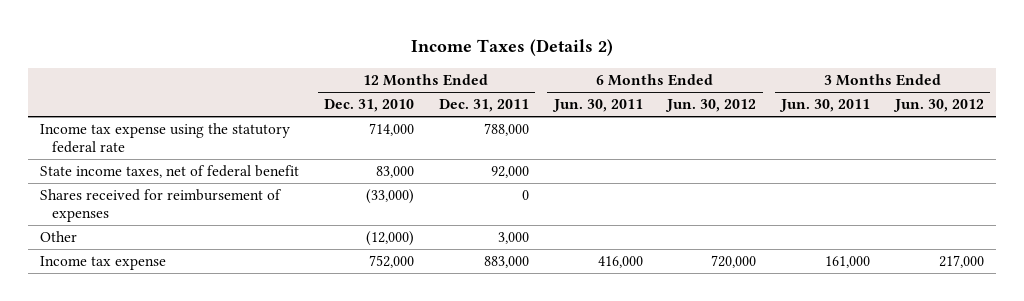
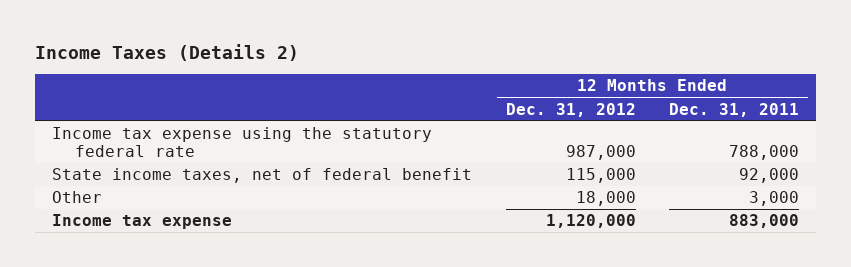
- | 12 Months Ended Dec. 31, 2010 | 12 Months Ended Dec. 31, 2011 | 6 Months Ended Jun. 30, 2011 | 6 Months Ended Jun. 30, 2012 | 3 Months Ended Jun. 30, 2011 | 3 Months Ended Jun. 30, 2012
+ | 12 Months Ended Dec. 31, 2012 | 12 Months Ended Dec. 31, 2011
- Shares received for reimbursement of expenses | (33,000) | 0 | | | |

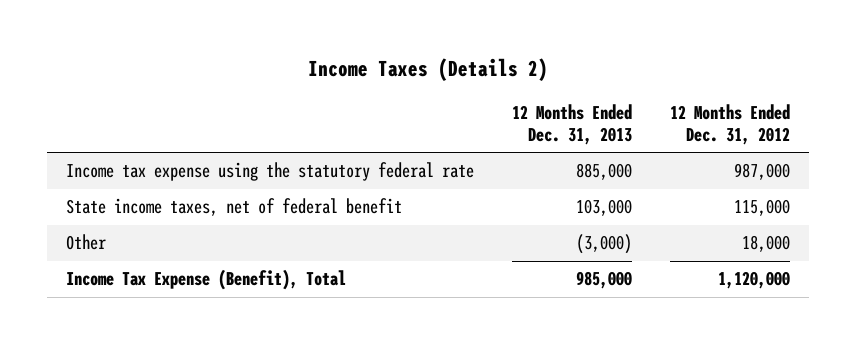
- | 12 Months Ended Dec. 31, 2012 | 12 Months Ended Dec. 31, 2011
+ | 12 Months Ended Dec. 31, 2013 | 12 Months Ended Dec. 31, 2012
- Income tax expense | 1,120,000 | 883,000
+ Income Tax Expense (Benefit), Total | 985,000 | 1,120,000

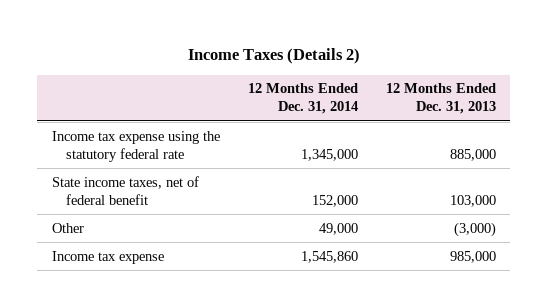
- | 12 Months Ended Dec. 31, 2013 | 12 Months Ended Dec. 31, 2012
+ | 12 Months Ended Dec. 31, 2014 | 12 Months Ended Dec. 31, 2013
- Income Tax Expense (Benefit), Total | 985,000 | 1,120,000
+ Income tax expense | 1,545,860 | 985,000

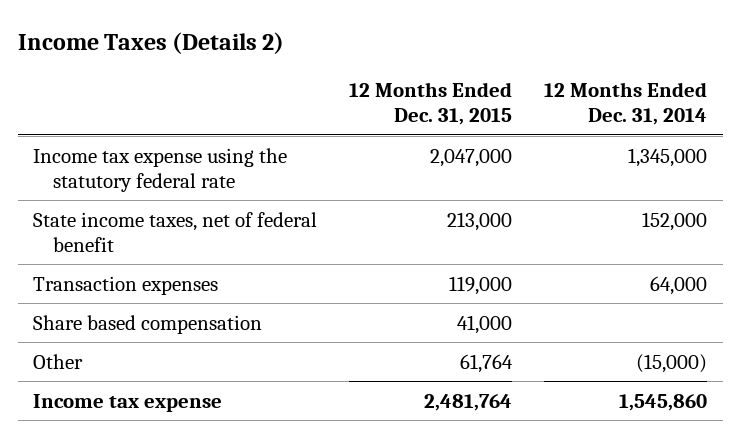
- | 12 Months Ended Dec. 31, 2014 | 12 Months Ended Dec. 31, 2013
+ | 12 Months Ended Dec. 31, 2015 | 12 Months Ended Dec. 31, 2014
- Other | 49,000 | (3,000)
+ Transaction expenses | 119,000 | 64,000
+ Share based compensation | 41,000 |
+ Other | 61,764 | (15,000)

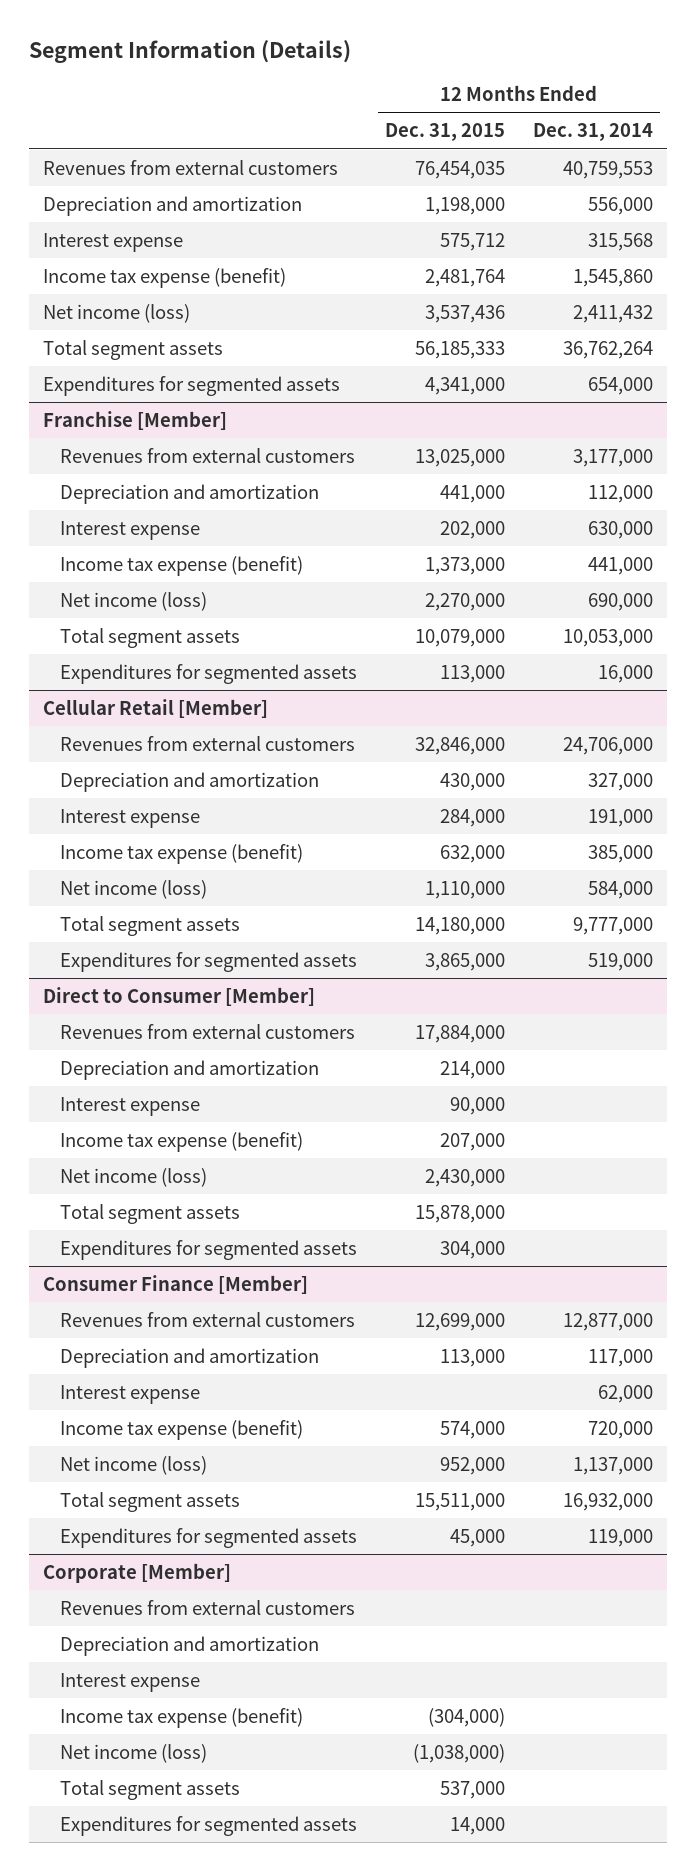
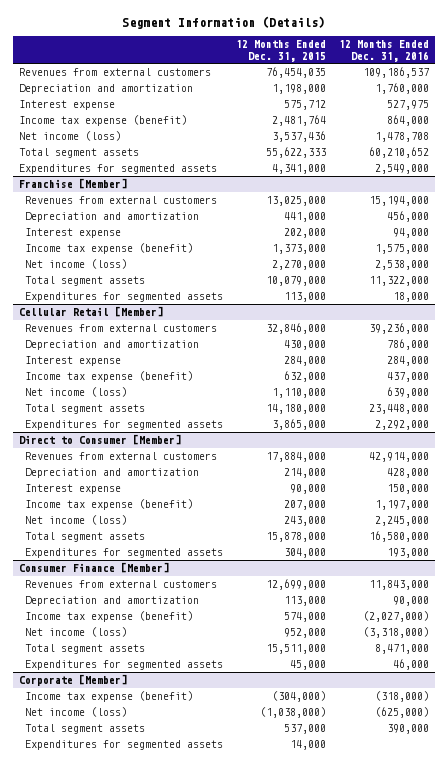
- | 12 Months Ended Dec. 31, 2015 | 12 Months Ended Dec. 31, 2014
+ | 12 Months Ended Dec. 31, 2015 | 12 Months Ended Dec. 31, 2016
- Total segment assets | 56,185,333 | 36,762,264
+ Total segment assets | 55,622,333 | 60,210,652
@ Direct to Consumer [Member]
- Net income (loss) | 2,430,000 |
+ Net income (loss) | 243,000 | 2,245,000
@ Consumer Finance [Member]
- Interest expense | | 62,000
@ Corporate [Member]
- Revenues from external customers
- Depreciation and amortization
- Interest expense

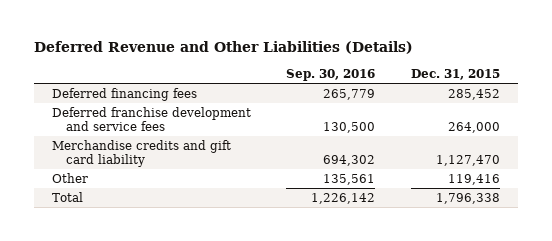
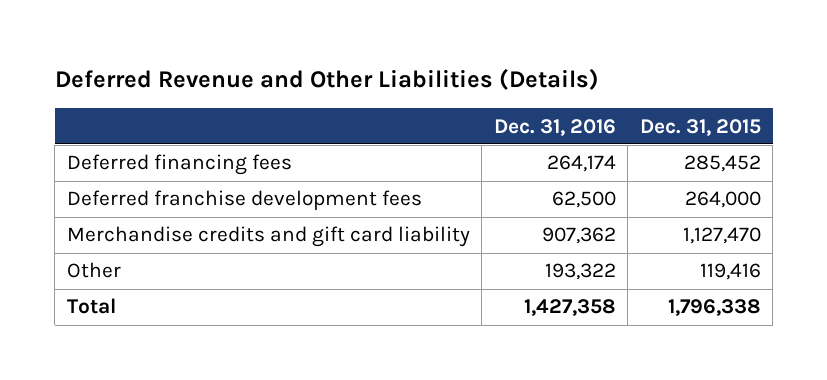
- | Sep. 30, 2016 | Dec. 31, 2015
+ | Dec. 31, 2016 | Dec. 31, 2015
- Deferred franchise development and service fees | 130,500 | 264,000
+ Deferred franchise development fees | 62,500 | 264,000

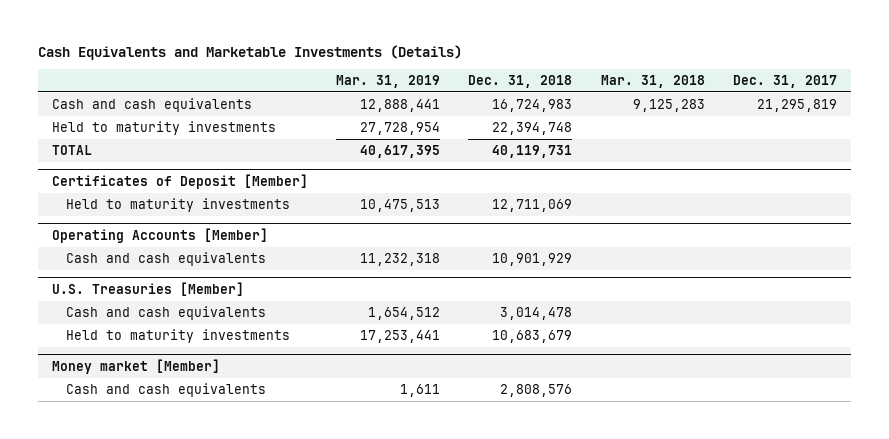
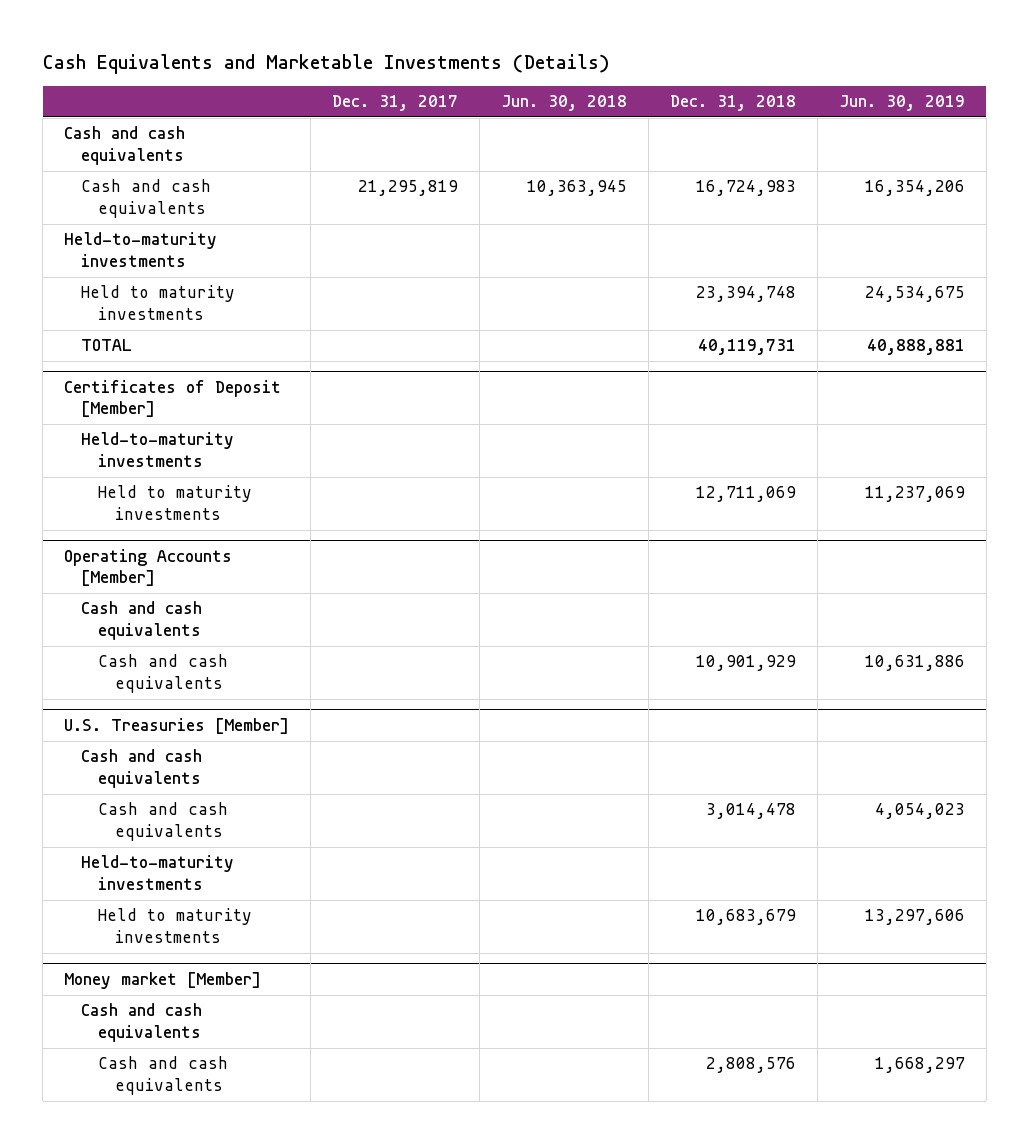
- | Mar. 31, 2019 | Dec. 31, 2018 | Mar. 31, 2018 | Dec. 31, 2017
+ | Dec. 31, 2017 | Jun. 30, 2018 | Dec. 31, 2018 | Jun. 30, 2019
+ Cash and cash equivalents
- Held to maturity investments | 27,728,954 | 22,394,748 | |
+ Held-to-maturity investments
+ Held to maturity investments | | | 23,394,748 | 24,534,675
@ Certificates of Deposit [Member]
+ Held-to-maturity investments
@ Operating Accounts [Member]
+ Cash and cash equivalents
@ U.S. Treasuries [Member]
+ Cash and cash equivalents
+ Held-to-maturity investments
@ Money market [Member]
+ Cash and cash equivalents

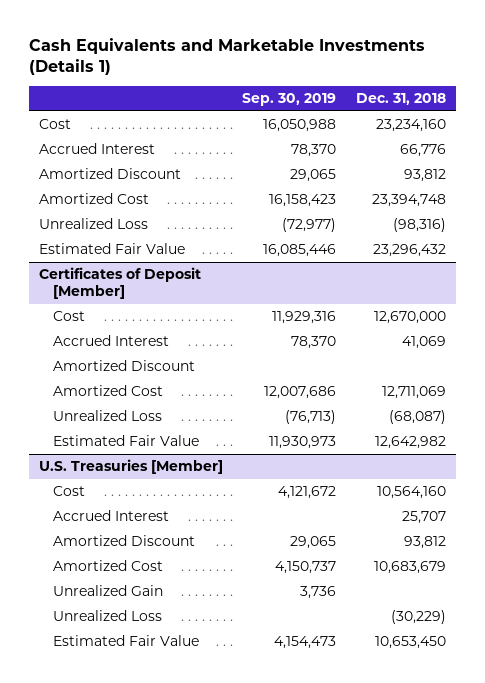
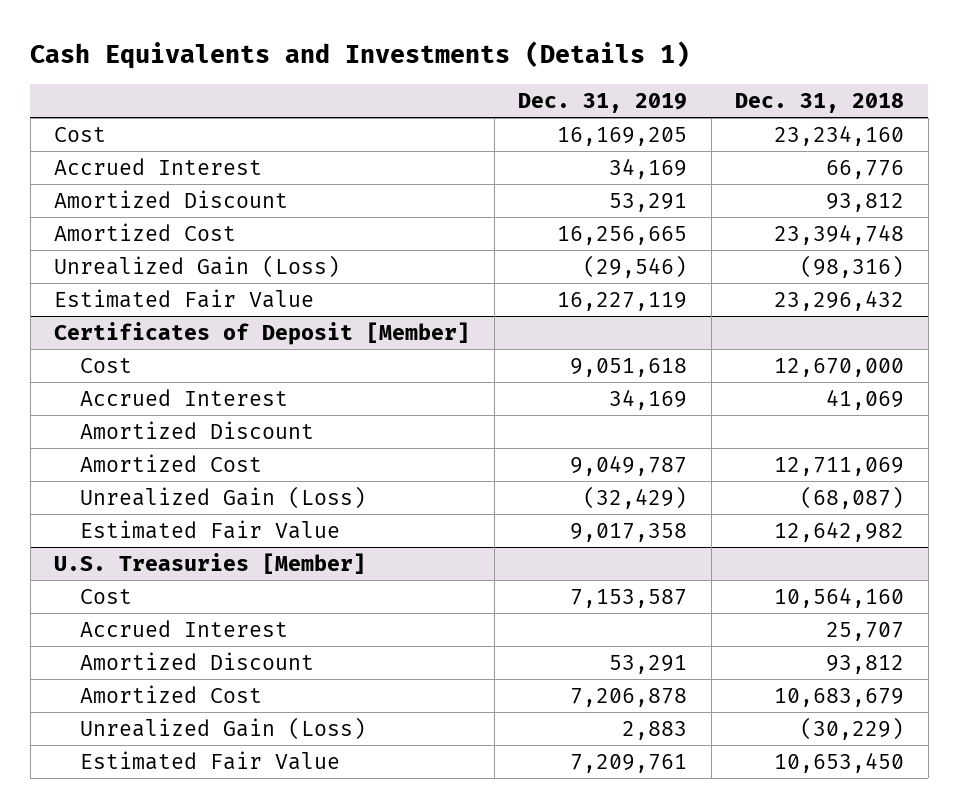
- Cash Equivalents and Marketable Investments (Details 1)
+ Cash Equivalents and Investments (Details 1)
- | Sep. 30, 2019 | Dec. 31, 2018
+ | Dec. 31, 2019 | Dec. 31, 2018
- Unrealized Loss | (72,977) | (98,316)
+ Unrealized Gain (Loss) | (29,546) | (98,316)
@ Certificates of Deposit [Member]
- Unrealized Loss | (76,713) | (68,087)
+ Unrealized Gain (Loss) | (32,429) | (68,087)
@ U.S. Treasuries [Member]
- Unrealized Gain | 3,736 |
- Unrealized Loss | | (30,229)
+ Unrealized Gain (Loss) | 2,883 | (30,229)

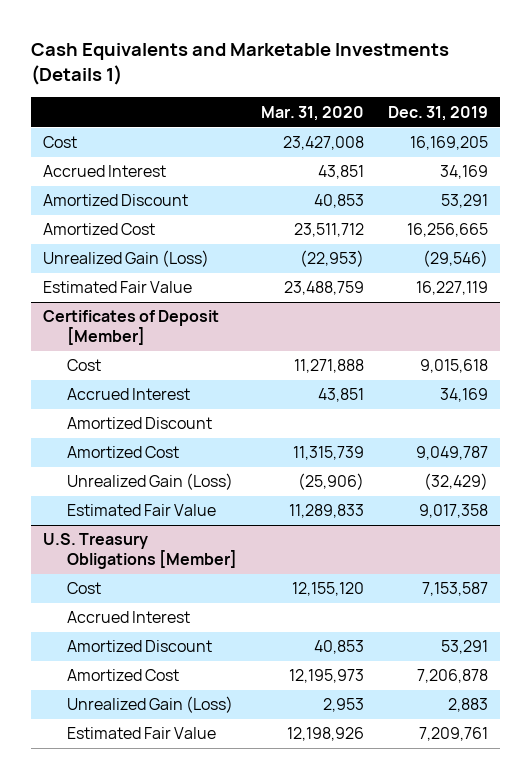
- Cash Equivalents and Investments (Details 1)
+ Cash Equivalents and Marketable Investments (Details 1)
- | Dec. 31, 2019 | Dec. 31, 2018
+ | Mar. 31, 2020 | Dec. 31, 2019
@ Certificates of Deposit [Member]
- Cost | 9,051,618 | 12,670,000
+ Cost | 11,271,888 | 9,015,618
- U.S. Treasuries [Member]
+ U.S. Treasury Obligations [Member]

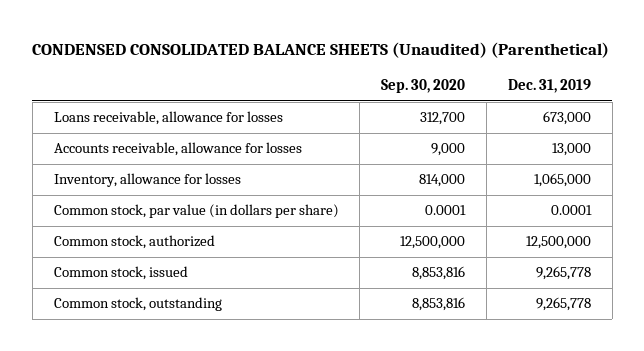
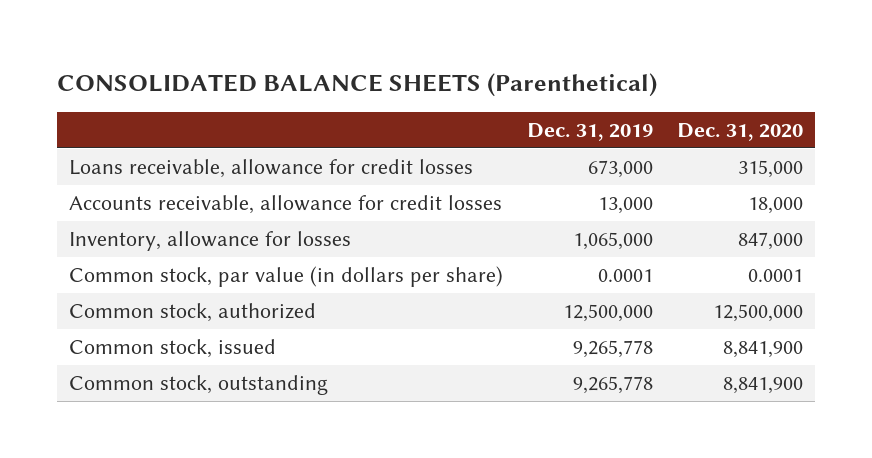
- CONDENSED CONSOLIDATED BALANCE SHEETS (Unaudited) (Parenthetical)
+ CONSOLIDATED BALANCE SHEETS (Parenthetical)
- | Sep. 30, 2020 | Dec. 31, 2019
+ | Dec. 31, 2019 | Dec. 31, 2020
- Loans receivable, allowance for losses | 312,700 | 673,000
- Accounts receivable, allowance for losses | 9,000 | 13,000
+ Loans receivable, allowance for credit losses | 673,000 | 315,000
+ Accounts receivable, allowance for credit losses | 13,000 | 18,000

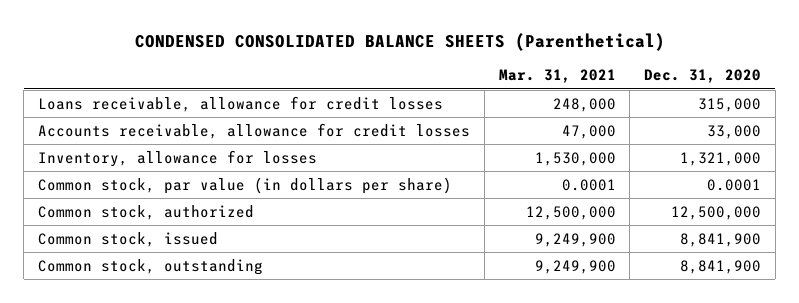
- CONSOLIDATED BALANCE SHEETS (Parenthetical)
+ CONDENSED CONSOLIDATED BALANCE SHEETS (Parenthetical)
- | Dec. 31, 2019 | Dec. 31, 2020
+ | Mar. 31, 2021 | Dec. 31, 2020
- Accounts receivable, allowance for credit losses | 13,000 | 18,000
- Inventory, allowance for losses | 1,065,000 | 847,000
+ Accounts receivable, allowance for credit losses | 47,000 | 33,000
+ Inventory, allowance for losses | 1,530,000 | 1,321,000

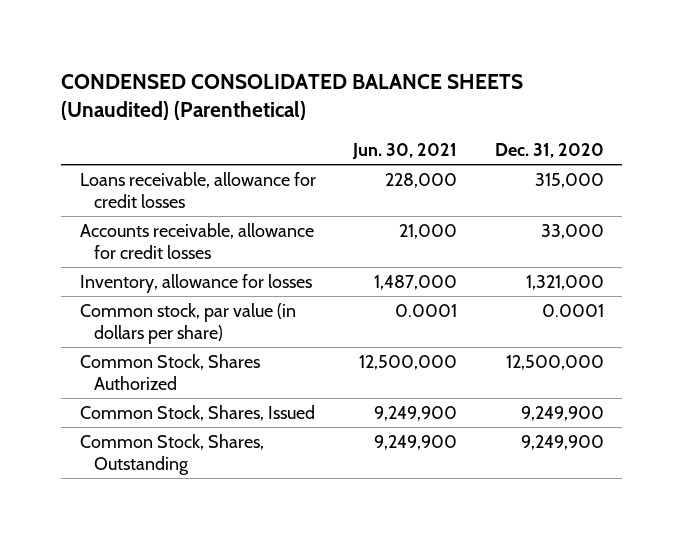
- CONDENSED CONSOLIDATED BALANCE SHEETS (Parenthetical)
+ CONDENSED CONSOLIDATED BALANCE SHEETS (Unaudited) (Parenthetical)
- | Mar. 31, 2021 | Dec. 31, 2020
+ | Jun. 30, 2021 | Dec. 31, 2020
- Common stock, authorized | 12,500,000 | 12,500,000
- Common stock, issued | 9,249,900 | 8,841,900
- Common stock, outstanding | 9,249,900 | 8,841,900
+ Common Stock, Shares Authorized | 12,500,000 | 12,500,000
+ Common Stock, Shares, Issued | 9,249,900 | 9,249,900
+ Common Stock, Shares, Outstanding | 9,249,900 | 9,249,900

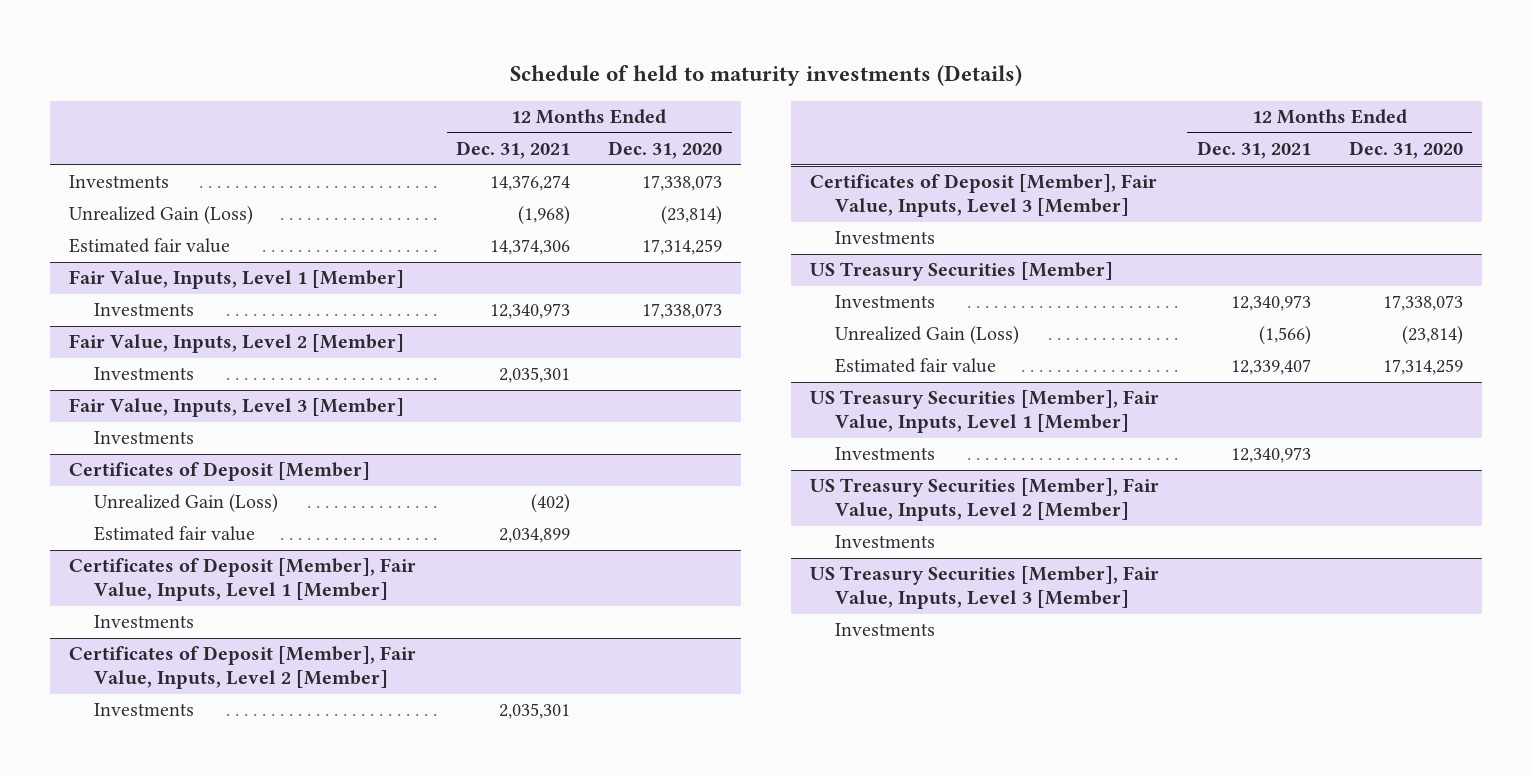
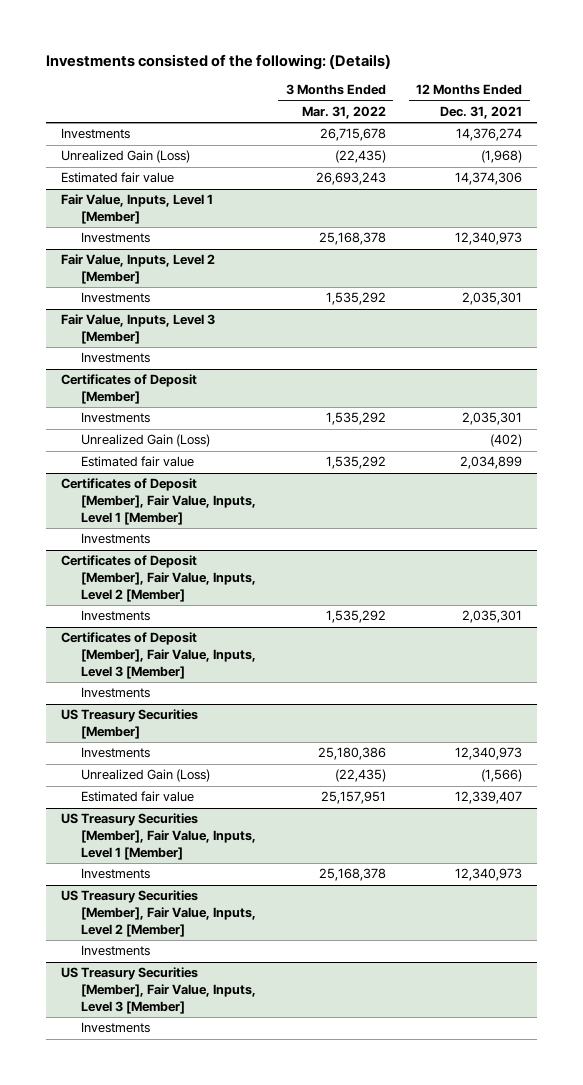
- Schedule of held to maturity investments (Details)
+ Investments consisted of the following: (Details)
- | 12 Months Ended Dec. 31, 2021 | 12 Months Ended Dec. 31, 2020
+ | 3 Months Ended Mar. 31, 2022 | 12 Months Ended Dec. 31, 2021
@ Certificates of Deposit [Member]
+ Investments | 1,535,292 | 2,035,301

